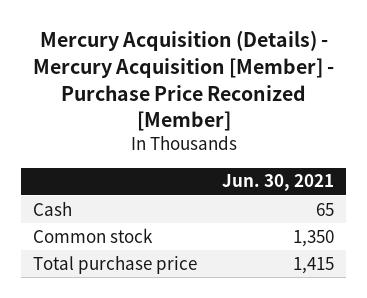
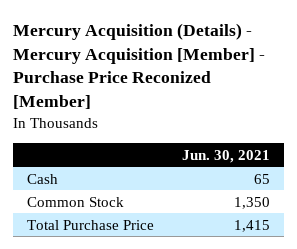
- Common stock | 1,350
- Total purchase price | 1,415
+ Common Stock | 1,350
+ Total Purchase Price | 1,415

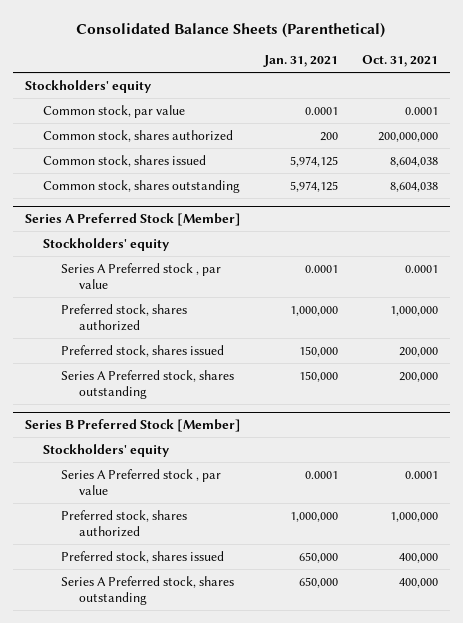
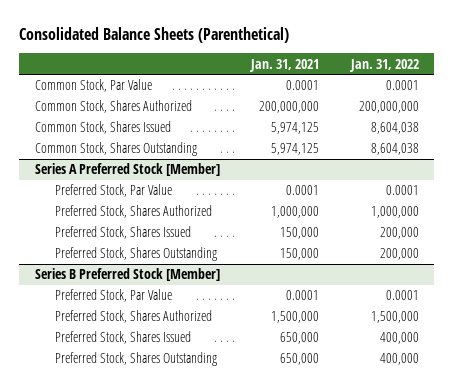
- | Jan. 31, 2021 | Oct. 31, 2021
+ | Jan. 31, 2021 | Jan. 31, 2022
- Stockholders' equity
- Common stock, par value | 0.0001 | 0.0001
- Common stock, shares authorized | 200 | 200,000,000
- Common stock, shares issued | 5,974,125 | 8,604,038
- Common stock, shares outstanding | 5,974,125 | 8,604,038
+ Common Stock, Par Value | 0.0001 | 0.0001
+ Common Stock, Shares Authorized | 200,000,000 | 200,000,000
+ Common Stock, Shares Issued | 5,974,125 | 8,604,038
+ Common Stock, Shares Outstanding | 5,974,125 | 8,604,038
@ Series A Preferred Stock [Member]
- Stockholders' equity
- Series A Preferred stock , par value | 0.0001 | 0.0001
- Preferred stock, shares authorized | 1,000,000 | 1,000,000
- Preferred stock, shares issued | 150,000 | 200,000
- Series A Preferred stock, shares outstanding | 150,000 | 200,000
+ Preferred Stock, Par Value | 0.0001 | 0.0001
+ Preferred Stock, Shares Authorized | 1,000,000 | 1,000,000
+ Preferred Stock, Shares Issued | 150,000 | 200,000
+ Preferred Stock, Shares Outstanding | 150,000 | 200,000
@ Series B Preferred Stock [Member]
- Stockholders' equity
- Series A Preferred stock , par value | 0.0001 | 0.0001
- Preferred stock, shares authorized | 1,000,000 | 1,000,000
- Preferred stock, shares issued | 650,000 | 400,000
- Series A Preferred stock, shares outstanding | 650,000 | 400,000
+ Preferred Stock, Par Value | 0.0001 | 0.0001
+ Preferred Stock, Shares Authorized | 1,500,000 | 1,500,000
+ Preferred Stock, Shares Issued | 650,000 | 400,000
+ Preferred Stock, Shares Outstanding | 650,000 | 400,000

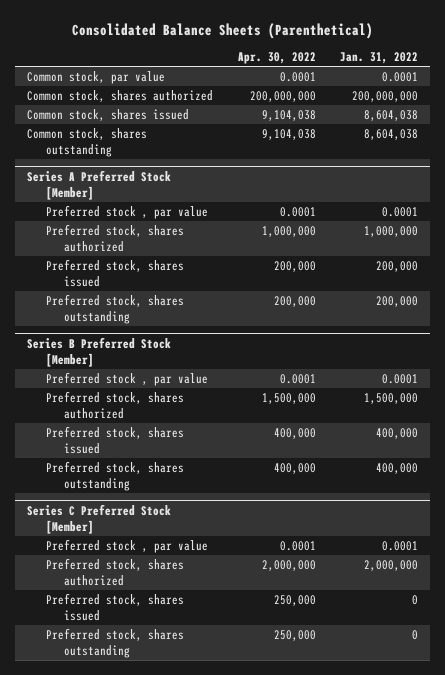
- | Jan. 31, 2021 | Jan. 31, 2022
+ | Apr. 30, 2022 | Jan. 31, 2022
- Common Stock, Par Value | 0.0001 | 0.0001
- Common Stock, Shares Authorized | 200,000,000 | 200,000,000
- Common Stock, Shares Issued | 5,974,125 | 8,604,038
- Common Stock, Shares Outstanding | 5,974,125 | 8,604,038
+ Common stock, par value | 0.0001 | 0.0001
+ Common stock, shares authorized | 200,000,000 | 200,000,000
+ Common stock, shares issued | 9,104,038 | 8,604,038
+ Common stock, shares outstanding | 9,104,038 | 8,604,038
@ Series A Preferred Stock [Member]
- Preferred Stock, Par Value | 0.0001 | 0.0001
- Preferred Stock, Shares Authorized | 1,000,000 | 1,000,000
- Preferred Stock, Shares Issued | 150,000 | 200,000
- Preferred Stock, Shares Outstanding | 150,000 | 200,000
+ Preferred stock , par value | 0.0001 | 0.0001
+ Preferred stock, shares authorized | 1,000,000 | 1,000,000
+ Preferred stock, shares issued | 200,000 | 200,000
+ Preferred stock, shares outstanding | 200,000 | 200,000
@ Series B Preferred Stock [Member]
- Preferred Stock, Par Value | 0.0001 | 0.0001
- Preferred Stock, Shares Authorized | 1,500,000 | 1,500,000
- Preferred Stock, Shares Issued | 650,000 | 400,000
- Preferred Stock, Shares Outstanding | 650,000 | 400,000
+ Preferred stock , par value | 0.0001 | 0.0001
+ Preferred stock, shares authorized | 1,500,000 | 1,500,000
+ Preferred stock, shares issued | 400,000 | 400,000
+ Preferred stock, shares outstanding | 400,000 | 400,000
+ Series C Preferred Stock [Member]
+ Preferred stock , par value | 0.0001 | 0.0001
+ Preferred stock, shares authorized | 2,000,000 | 2,000,000
+ Preferred stock, shares issued | 250,000 | 0
+ Preferred stock, shares outstanding | 250,000 | 0

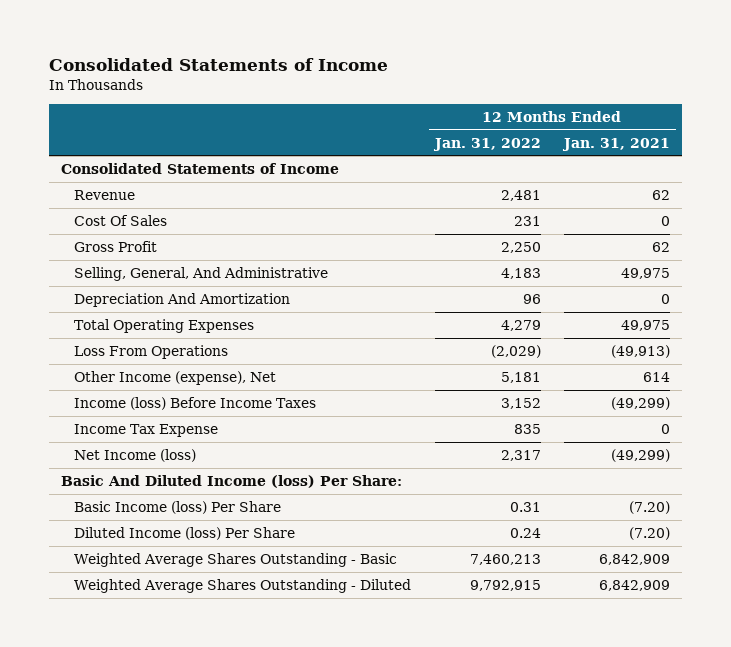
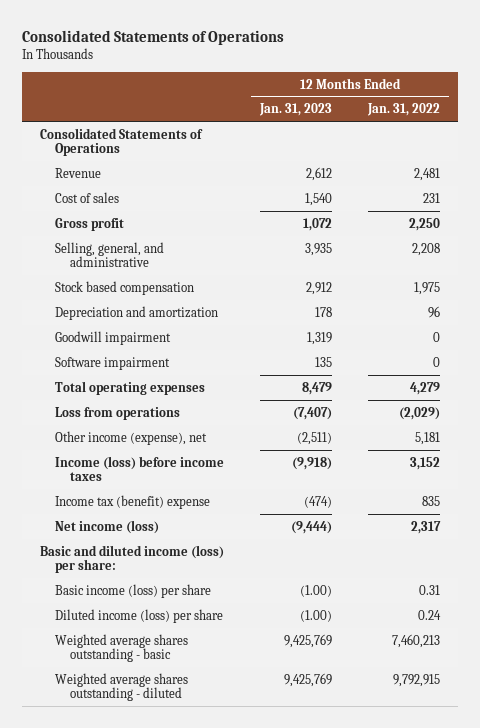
- Consolidated Statements of Income
+ Consolidated Statements of Operations
- | 12 Months Ended Jan. 31, 2022 | 12 Months Ended Jan. 31, 2021
+ | 12 Months Ended Jan. 31, 2023 | 12 Months Ended Jan. 31, 2022
- Consolidated Statements of Income
+ Consolidated Statements of Operations
- Cost Of Sales | 231 | 0
- Gross Profit | 2,250 | 62
- Selling, General, And Administrative | 4,183 | 49,975
- Depreciation And Amortization | 96 | 0
- Total Operating Expenses | 4,279 | 49,975
- Loss From Operations | (2,029) | (49,913)
- Other Income (expense), Net | 5,181 | 614
- Income (loss) Before Income Taxes | 3,152 | (49,299)
- Income Tax Expense | 835 | 0
- Net Income (loss) | 2,317 | (49,299)
- Basic And Diluted Income (loss) Per Share:
- Basic Income (loss) Per Share | 0.31 | (7.20)
- Diluted Income (loss) Per Share | 0.24 | (7.20)
- Weighted Average Shares Outstanding - Basic | 7,460,213 | 6,842,909
- Weighted Average Shares Outstanding - Diluted | 9,792,915 | 6,842,909
+ Cost of sales | 1,540 | 231
+ Gross profit | 1,072 | 2,250
+ Selling, general, and administrative | 3,935 | 2,208
+ Stock based compensation | 2,912 | 1,975
+ Depreciation and amortization | 178 | 96
+ Goodwill impairment | 1,319 | 0
+ Software impairment | 135 | 0
+ Total operating expenses | 8,479 | 4,279
+ Loss from operations | (7,407) | (2,029)
+ Other income (expense), net | (2,511) | 5,181
+ Income (loss) before income taxes | (9,918) | 3,152
+ Income tax (benefit) expense | (474) | 835
+ Net income (loss) | (9,444) | 2,317
+ Basic and diluted income (loss) per share:
+ Basic income (loss) per share | (1.00) | 0.31
+ Diluted income (loss) per share | (1.00) | 0.24
+ Weighted average shares outstanding - basic | 9,425,769 | 7,460,213
+ Weighted average shares outstanding - diluted | 9,425,769 | 9,792,915

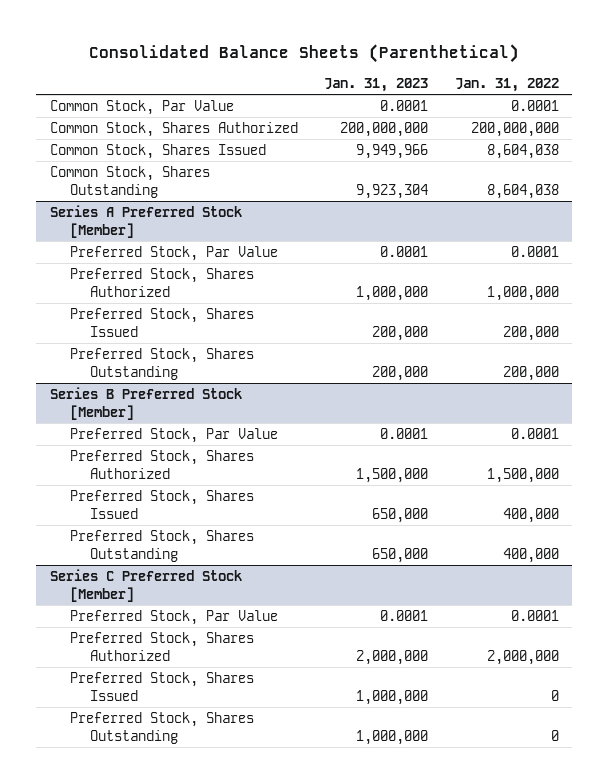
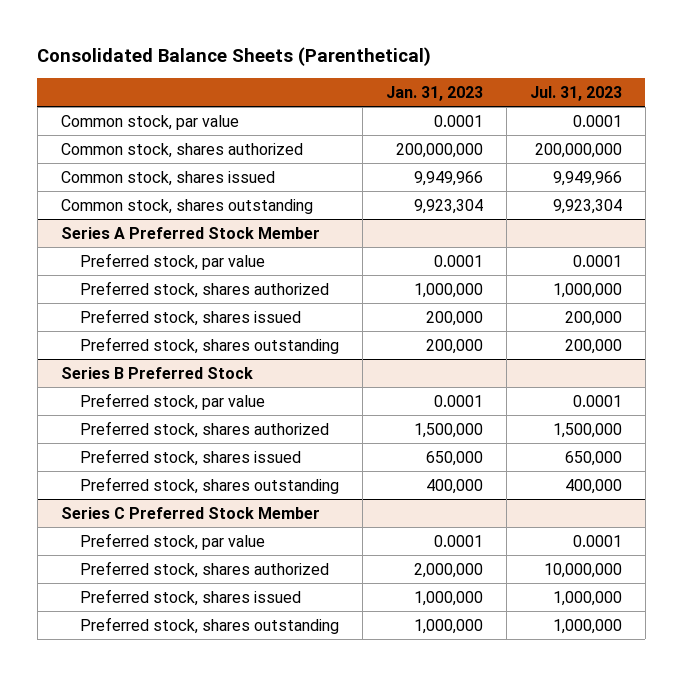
- | Jan. 31, 2023 | Jan. 31, 2022
+ | Jan. 31, 2023 | Jul. 31, 2023
- Common Stock, Par Value | 0.0001 | 0.0001
- Common Stock, Shares Authorized | 200,000,000 | 200,000,000
- Common Stock, Shares Issued | 9,949,966 | 8,604,038
- Common Stock, Shares Outstanding | 9,923,304 | 8,604,038
- Series A Preferred Stock [Member]
- Preferred Stock, Par Value | 0.0001 | 0.0001
- Preferred Stock, Shares Authorized | 1,000,000 | 1,000,000
- Preferred Stock, Shares Issued | 200,000 | 200,000
- Preferred Stock, Shares Outstanding | 200,000 | 200,000
- Series B Preferred Stock [Member]
- Preferred Stock, Par Value | 0.0001 | 0.0001
- Preferred Stock, Shares Authorized | 1,500,000 | 1,500,000
- Preferred Stock, Shares Issued | 650,000 | 400,000
- Preferred Stock, Shares Outstanding | 650,000 | 400,000
- Series C Preferred Stock [Member]
- Preferred Stock, Par Value | 0.0001 | 0.0001
- Preferred Stock, Shares Authorized | 2,000,000 | 2,000,000
- Preferred Stock, Shares Issued | 1,000,000 | 0
- Preferred Stock, Shares Outstanding | 1,000,000 | 0
+ Common stock, par value | 0.0001 | 0.0001
+ Common stock, shares authorized | 200,000,000 | 200,000,000
+ Common stock, shares issued | 9,949,966 | 9,949,966
+ Common stock, shares outstanding | 9,923,304 | 9,923,304
+ Series A Preferred Stock Member
+ Preferred stock, par value | 0.0001 | 0.0001
+ Preferred stock, shares authorized | 1,000,000 | 1,000,000
+ Preferred stock, shares issued | 200,000 | 200,000
+ Preferred stock, shares outstanding | 200,000 | 200,000
+ Series B Preferred Stock
+ Preferred stock, par value | 0.0001 | 0.0001
+ Preferred stock, shares authorized | 1,500,000 | 1,500,000
+ Preferred stock, shares issued | 650,000 | 650,000
+ Preferred stock, shares outstanding | 400,000 | 400,000
+ Series C Preferred Stock Member
+ Preferred stock, par value | 0.0001 | 0.0001
+ Preferred stock, shares authorized | 2,000,000 | 10,000,000
+ Preferred stock, shares issued | 1,000,000 | 1,000,000
+ Preferred stock, shares outstanding | 1,000,000 | 1,000,000

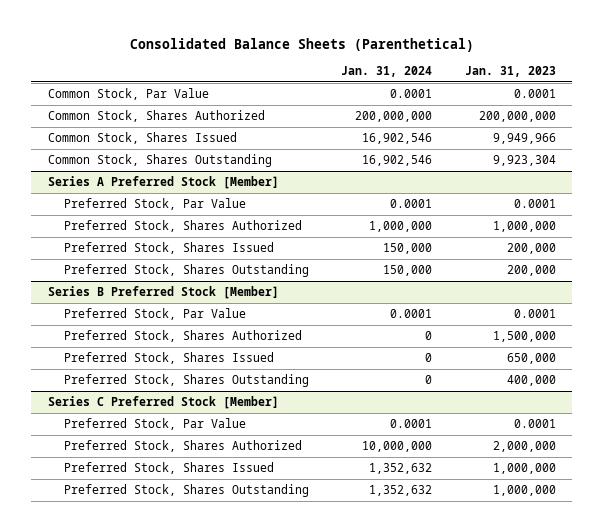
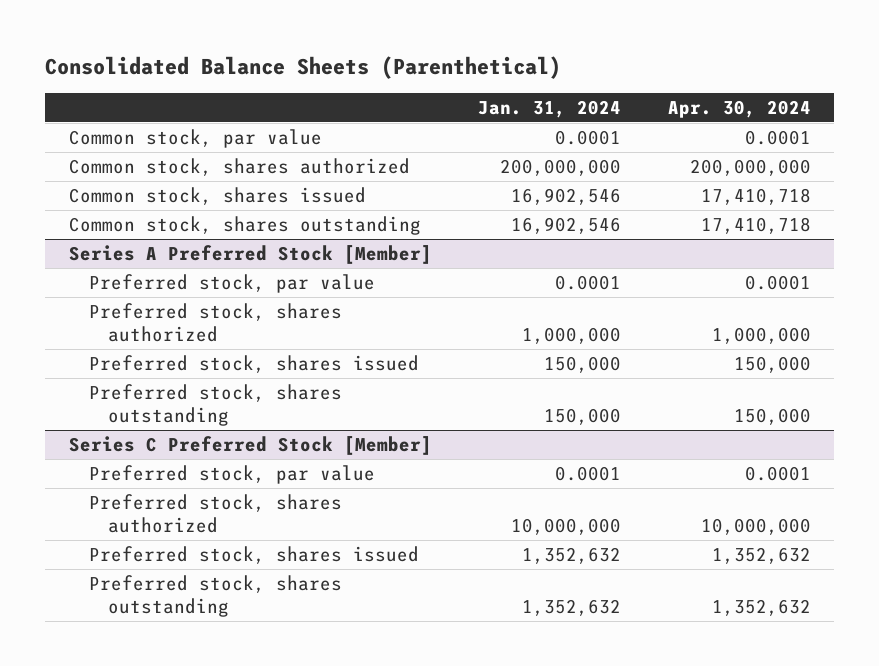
- | Jan. 31, 2024 | Jan. 31, 2023
+ | Jan. 31, 2024 | Apr. 30, 2024
- Common Stock, Par Value | 0.0001 | 0.0001
- Common Stock, Shares Authorized | 200,000,000 | 200,000,000
- Common Stock, Shares Issued | 16,902,546 | 9,949,966
- Common Stock, Shares Outstanding | 16,902,546 | 9,923,304
+ Common stock, par value | 0.0001 | 0.0001
+ Common stock, shares authorized | 200,000,000 | 200,000,000
+ Common stock, shares issued | 16,902,546 | 17,410,718
+ Common stock, shares outstanding | 16,902,546 | 17,410,718
@ Series A Preferred Stock [Member]
- Preferred Stock, Par Value | 0.0001 | 0.0001
- Preferred Stock, Shares Authorized | 1,000,000 | 1,000,000
- Preferred Stock, Shares Issued | 150,000 | 200,000
- Preferred Stock, Shares Outstanding | 150,000 | 200,000
- Series B Preferred Stock [Member]
- Preferred Stock, Par Value | 0.0001 | 0.0001
- Preferred Stock, Shares Authorized | 0 | 1,500,000
- Preferred Stock, Shares Issued | 0 | 650,000
- Preferred Stock, Shares Outstanding | 0 | 400,000
@ Series A Preferred Stock [Member]
+ Preferred stock, par value | 0.0001 | 0.0001
+ Preferred stock, shares authorized | 1,000,000 | 1,000,000
+ Preferred stock, shares issued | 150,000 | 150,000
+ Preferred stock, shares outstanding | 150,000 | 150,000
@ Series C Preferred Stock [Member]
- Preferred Stock, Par Value | 0.0001 | 0.0001
- Preferred Stock, Shares Authorized | 10,000,000 | 2,000,000
- Preferred Stock, Shares Issued | 1,352,632 | 1,000,000
- Preferred Stock, Shares Outstanding | 1,352,632 | 1,000,000
+ Preferred stock, par value | 0.0001 | 0.0001
+ Preferred stock, shares authorized | 10,000,000 | 10,000,000
+ Preferred stock, shares issued | 1,352,632 | 1,352,632
+ Preferred stock, shares outstanding | 1,352,632 | 1,352,632

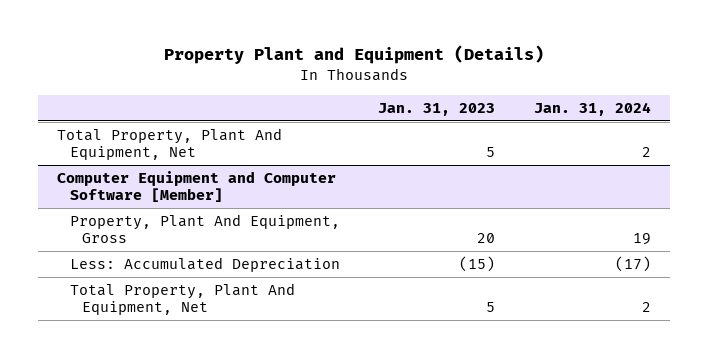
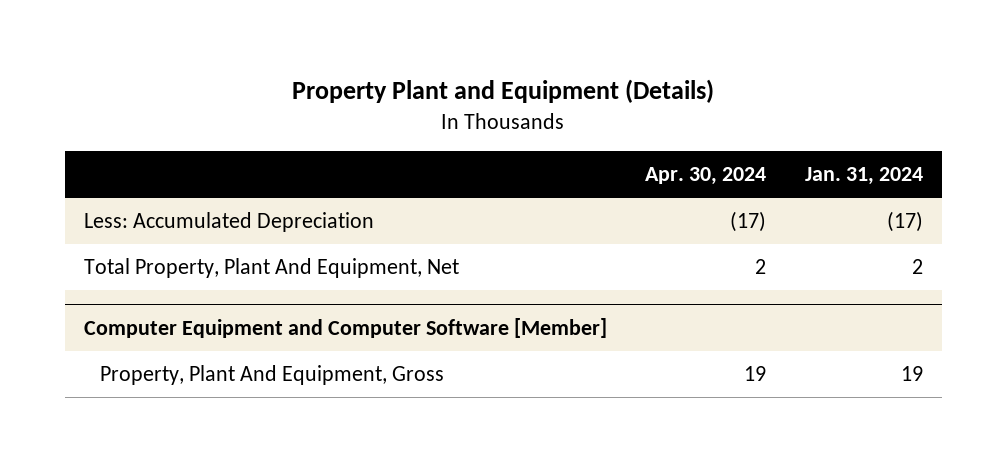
- | Jan. 31, 2023 | Jan. 31, 2024
+ | Apr. 30, 2024 | Jan. 31, 2024
+ Less: Accumulated Depreciation | (17) | (17)
@ Computer Equipment and Computer Software [Member]
- Less: Accumulated Depreciation | (15) | (17)
- Total Property, Plant And Equipment, Net | 5 | 2

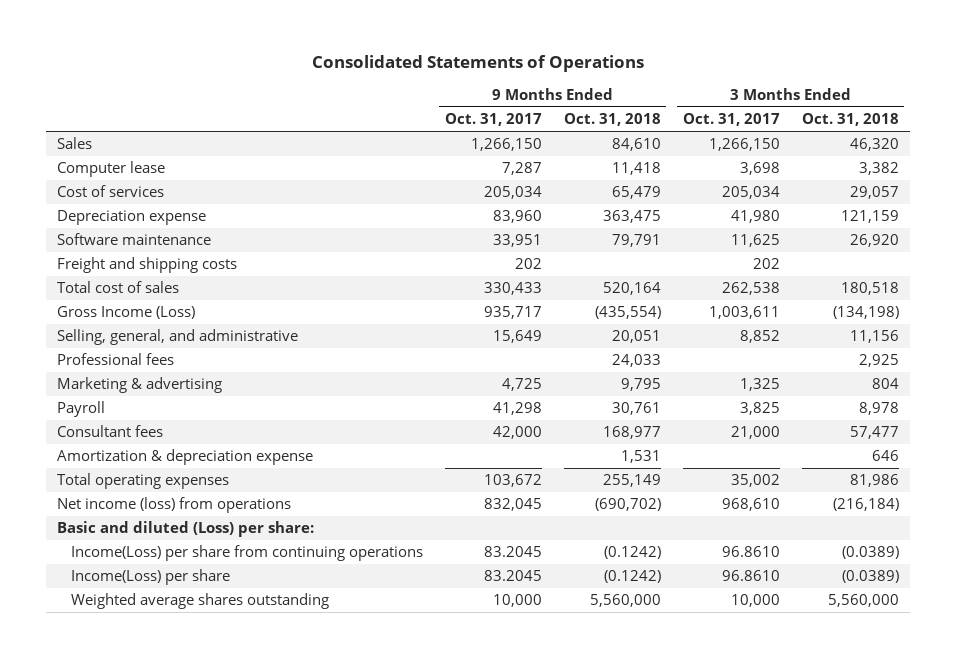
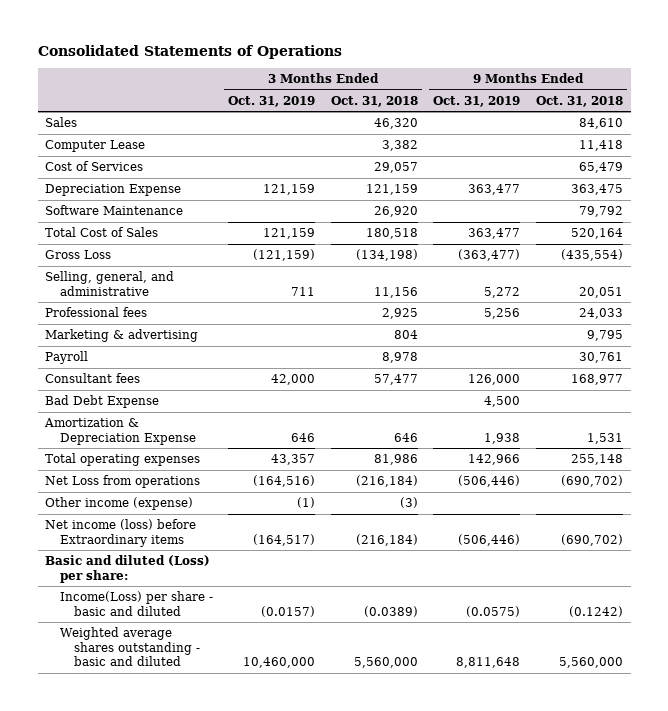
- | 9 Months Ended Oct. 31, 2017 | 9 Months Ended Oct. 31, 2018 | 3 Months Ended Oct. 31, 2017 | 3 Months Ended Oct. 31, 2018
+ | 3 Months Ended Oct. 31, 2019 | 3 Months Ended Oct. 31, 2018 | 9 Months Ended Oct. 31, 2019 | 9 Months Ended Oct. 31, 2018
- Computer lease | 7,287 | 11,418 | 3,698 | 3,382
- Cost of services | 205,034 | 65,479 | 205,034 | 29,057
- Depreciation expense | 83,960 | 363,475 | 41,980 | 121,159
- Software maintenance | 33,951 | 79,791 | 11,625 | 26,920
- Freight and shipping costs | 202 | | 202 |
- Total cost of sales | 330,433 | 520,164 | 262,538 | 180,518
- Gross Income (Loss) | 935,717 | (435,554) | 1,003,611 | (134,198)
+ Computer Lease | | 3,382 | | 11,418
+ Cost of Services | | 29,057 | | 65,479
+ Depreciation Expense | 121,159 | 121,159 | 363,477 | 363,475
+ Software Maintenance | | 26,920 | | 79,792
+ Total Cost of Sales | 121,159 | 180,518 | 363,477 | 520,164
+ Gross Loss | (121,159) | (134,198) | (363,477) | (435,554)
- Amortization & depreciation expense | | 1,531 | | 646
- Total operating expenses | 103,672 | 255,149 | 35,002 | 81,986
- Net income (loss) from operations | 832,045 | (690,702) | 968,610 | (216,184)
+ Bad Debt Expense | | | 4,500 |
+ Amortization & Depreciation Expense | 646 | 646 | 1,938 | 1,531
+ Total operating expenses | 43,357 | 81,986 | 142,966 | 255,148
+ Net Loss from operations | (164,516) | (216,184) | (506,446) | (690,702)
+ Other income (expense) | (1) | (3) | |
+ Net income (loss) before Extraordinary items | (164,517) | (216,184) | (506,446) | (690,702)
- Income(Loss) per share from continuing operations | 83.2045 | (0.1242) | 96.8610 | (0.0389)
- Income(Loss) per share | 83.2045 | (0.1242) | 96.8610 | (0.0389)
- Weighted average shares outstanding | 10,000 | 5,560,000 | 10,000 | 5,560,000
+ Income(Loss) per share - basic and diluted | (0.0157) | (0.0389) | (0.0575) | (0.1242)
+ Weighted average shares outstanding - basic and diluted | 10,460,000 | 5,560,000 | 8,811,648 | 5,560,000

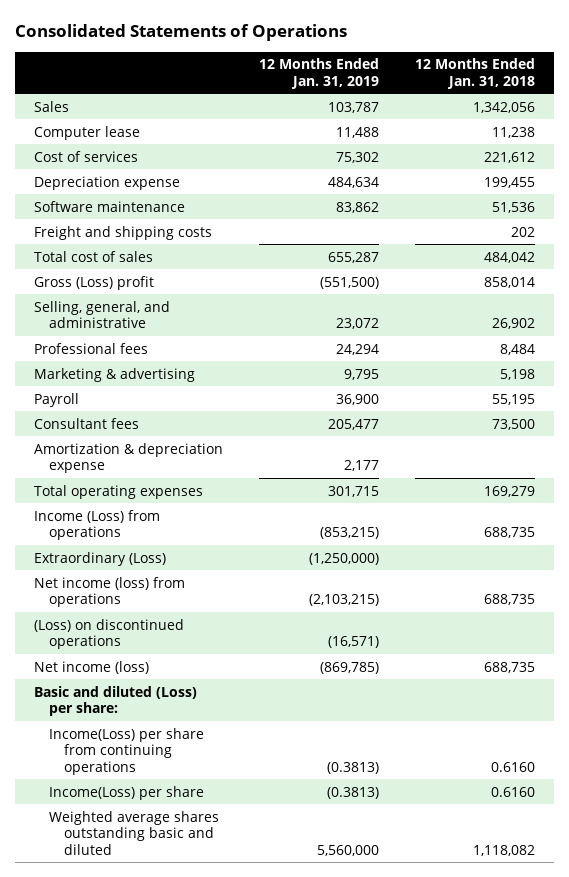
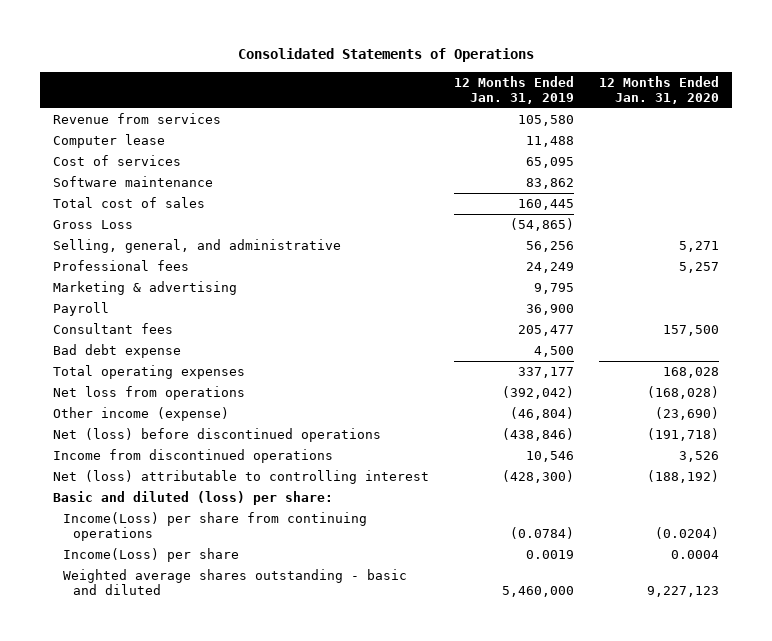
- | 12 Months Ended Jan. 31, 2019 | 12 Months Ended Jan. 31, 2018
+ | 12 Months Ended Jan. 31, 2019 | 12 Months Ended Jan. 31, 2020
- Sales | 103,787 | 1,342,056
+ Revenue from services | 105,580 |
- Cost of services | 75,302 | 221,612
- Depreciation expense | 484,634 | 199,455
+ Cost of services | 65,095 |
- Freight and shipping costs | | 202
- Total cost of sales | 655,287 | 484,042
- Gross (Loss) profit | (551,500) | 858,014
- Selling, general, and administrative | 23,072 | 26,902
- Professional fees | 24,294 | 8,484
+ Total cost of sales | 160,445 |
+ Gross Loss | (54,865) |
+ Selling, general, and administrative | 56,256 | 5,271
+ Professional fees | 24,249 | 5,257
- Amortization & depreciation expense | 2,177 |
- Total operating expenses | 301,715 | 169,279
- Income (Loss) from operations | (853,215) | 688,735
- Extraordinary (Loss) | (1,250,000) |
- Net income (loss) from operations | (2,103,215) | 688,735
- (Loss) on discontinued operations | (16,571) |
- Net income (loss) | (869,785) | 688,735
- Basic and diluted (Loss) per share:
- Income(Loss) per share from continuing operations | (0.3813) | 0.6160
- Income(Loss) per share | (0.3813) | 0.6160
- Weighted average shares outstanding basic and diluted | 5,560,000 | 1,118,082
+ Bad debt expense | 4,500 |
+ Total operating expenses | 337,177 | 168,028
+ Net loss from operations | (392,042) | (168,028)
+ Other income (expense) | (46,804) | (23,690)
+ Net (loss) before discontinued operations | (438,846) | (191,718)
+ Income from discontinued operations | 10,546 | 3,526
+ Net (loss) attributable to controlling interest | (428,300) | (188,192)
+ Basic and diluted (loss) per share:
+ Income(Loss) per share from continuing operations | (0.0784) | (0.0204)
+ Income(Loss) per share | 0.0019 | 0.0004
+ Weighted average shares outstanding - basic and diluted | 5,460,000 | 9,227,123

